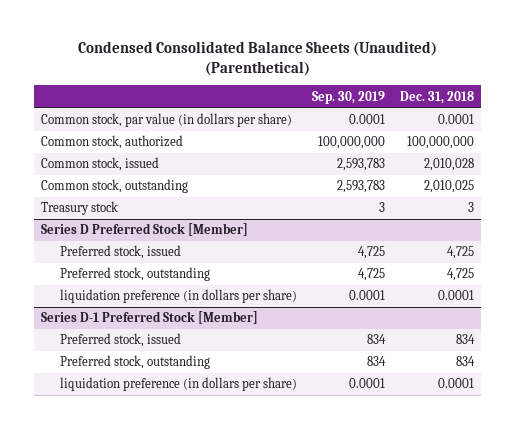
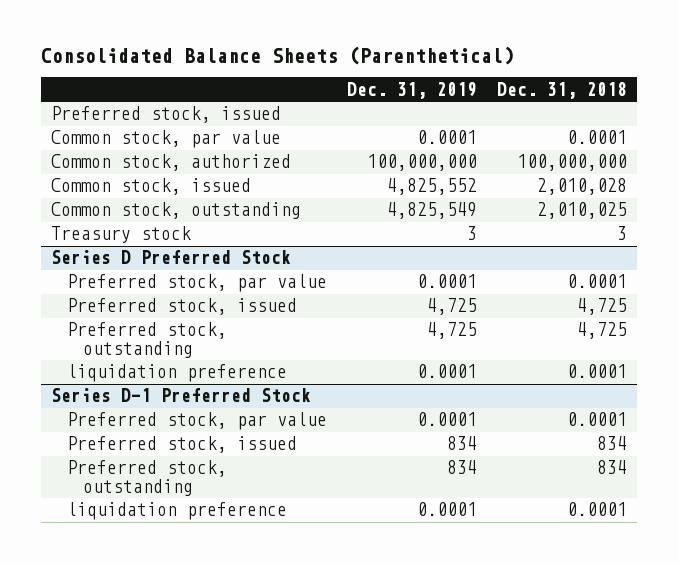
- Condensed Consolidated Balance Sheets (Unaudited) (Parenthetical)
+ Consolidated Balance Sheets (Parenthetical)
- | Sep. 30, 2019 | Dec. 31, 2018
+ | Dec. 31, 2019 | Dec. 31, 2018
- Common stock, par value (in dollars per share) | 0.0001 | 0.0001
+ Preferred stock, issued
+ Common stock, par value | 0.0001 | 0.0001
- Series D Preferred Stock [Member]
+ Series D Preferred Stock
+ Preferred stock, par value | 0.0001 | 0.0001
- liquidation preference (in dollars per share) | 0.0001 | 0.0001
- Series D-1 Preferred Stock [Member]
+ liquidation preference | 0.0001 | 0.0001
+ Series D-1 Preferred Stock
+ Preferred stock, par value | 0.0001 | 0.0001
- liquidation preference (in dollars per share) | 0.0001 | 0.0001
+ liquidation preference | 0.0001 | 0.0001

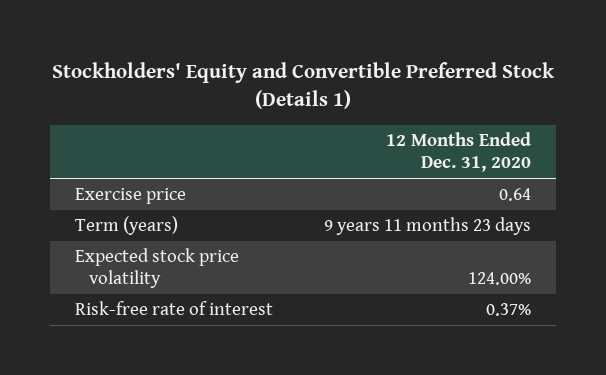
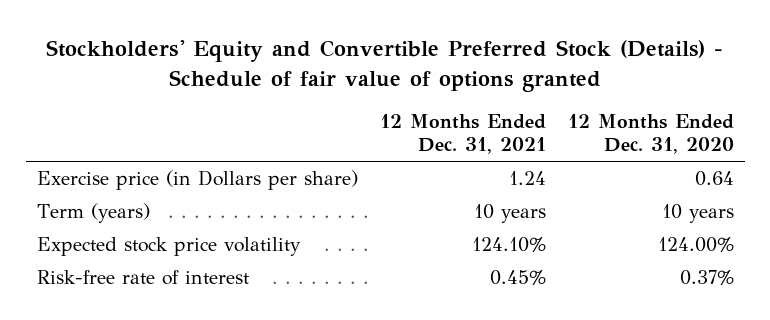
- Stockholders' Equity and Convertible Preferred Stock (Details 1)
+ Stockholders' Equity and Convertible Preferred Stock (Details) - Schedule of fair value of options granted
- | 12 Months Ended Dec. 31, 2020
+ | 12 Months Ended Dec. 31, 2021 | 12 Months Ended Dec. 31, 2020
- Exercise price | 0.64
- Term (years) | 9 years 11 months 23 days
+ Exercise price (in Dollars per share) | 1.24 | 0.64
+ Term (years) | 10 years | 10 years

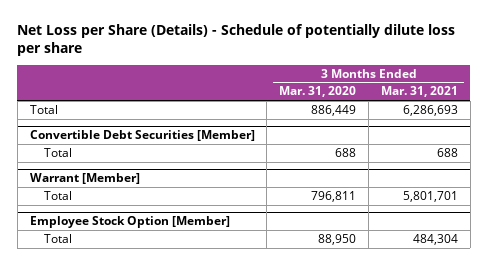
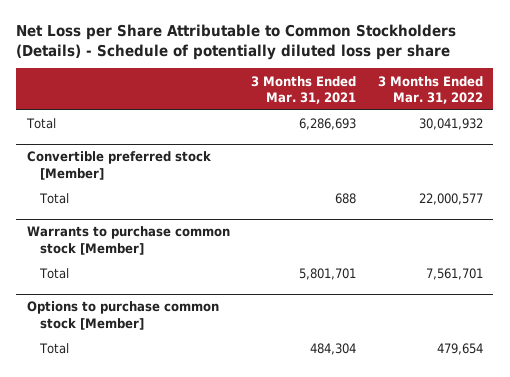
- Net Loss per Share (Details) - Schedule of potentially dilute loss per share
+ Net Loss per Share Attributable to Common Stockholders (Details) - Schedule of potentially diluted loss per share
- | 3 Months Ended Mar. 31, 2020 | 3 Months Ended Mar. 31, 2021
+ | 3 Months Ended Mar. 31, 2021 | 3 Months Ended Mar. 31, 2022
- Convertible Debt Securities [Member]
+ Convertible preferred stock [Member]
- Warrant [Member]
+ Warrants to purchase common stock [Member]
- Employee Stock Option [Member]
+ Options to purchase common stock [Member]

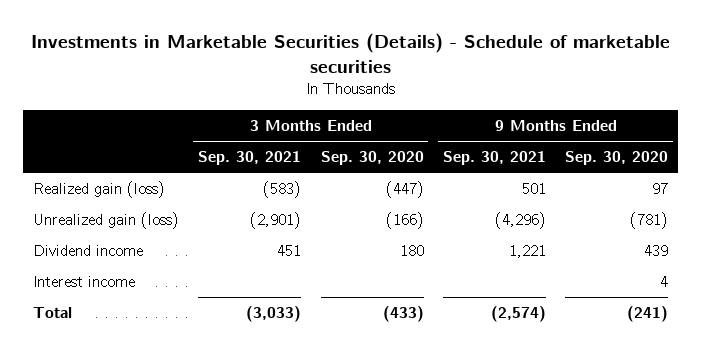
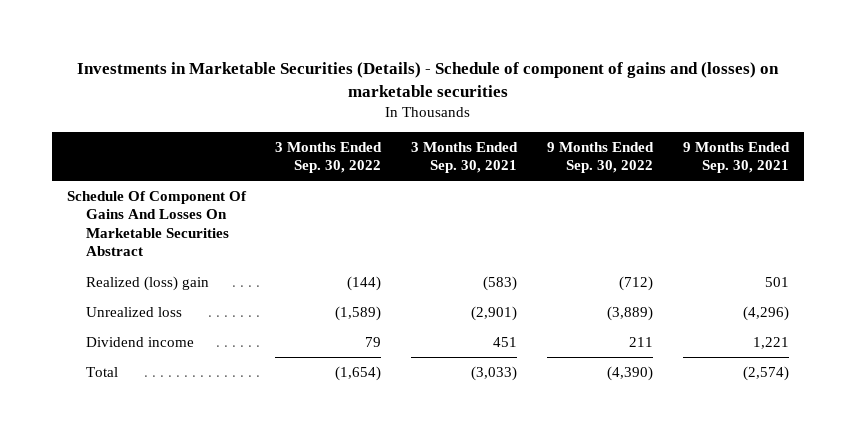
- Investments in Marketable Securities (Details) - Schedule of marketable securities
+ Investments in Marketable Securities (Details) - Schedule of component of gains and (losses) on marketable securities
- | 3 Months Ended Sep. 30, 2021 | 3 Months Ended Sep. 30, 2020 | 9 Months Ended Sep. 30, 2021 | 9 Months Ended Sep. 30, 2020
+ | 3 Months Ended Sep. 30, 2022 | 3 Months Ended Sep. 30, 2021 | 9 Months Ended Sep. 30, 2022 | 9 Months Ended Sep. 30, 2021
- Realized gain (loss) | (583) | (447) | 501 | 97
- Unrealized gain (loss) | (2,901) | (166) | (4,296) | (781)
+ Schedule Of Component Of Gains And Losses On Marketable Securities Abstract
+ Realized (loss) gain | (144) | (583) | (712) | 501
+ Unrealized loss | (1,589) | (2,901) | (3,889) | (4,296)
- Interest income | | | | 4

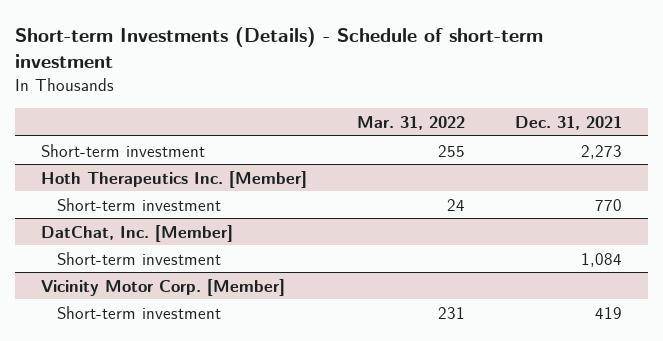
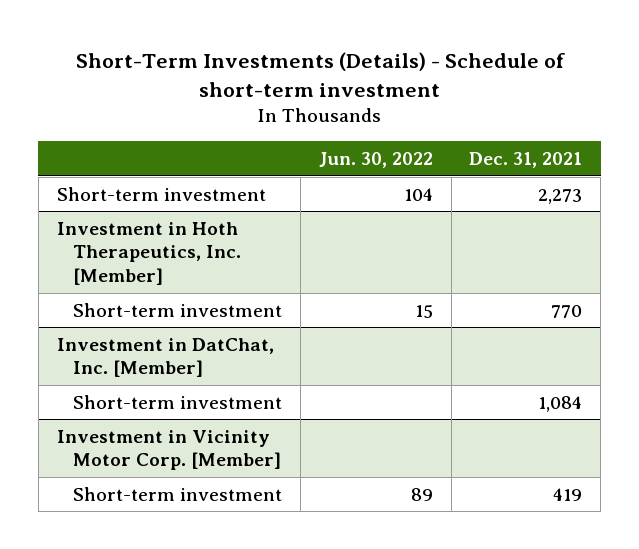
- Short-term Investments (Details) - Schedule of short-term investment
+ Short-Term Investments (Details) - Schedule of short-term investment
- | Mar. 31, 2022 | Dec. 31, 2021
+ | Jun. 30, 2022 | Dec. 31, 2021
- Hoth Therapeutics Inc. [Member]
+ Investment in Hoth Therapeutics, Inc. [Member]
- DatChat, Inc. [Member]
+ Investment in DatChat, Inc. [Member]
- Vicinity Motor Corp. [Member]
+ Investment in Vicinity Motor Corp. [Member]

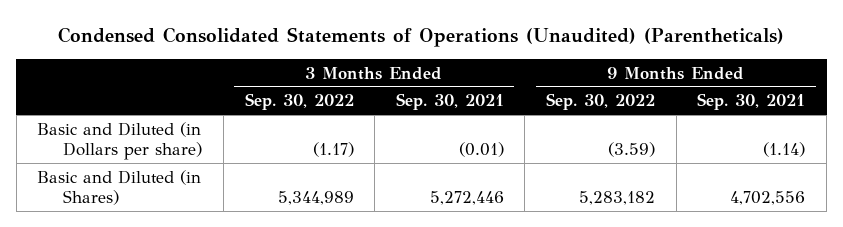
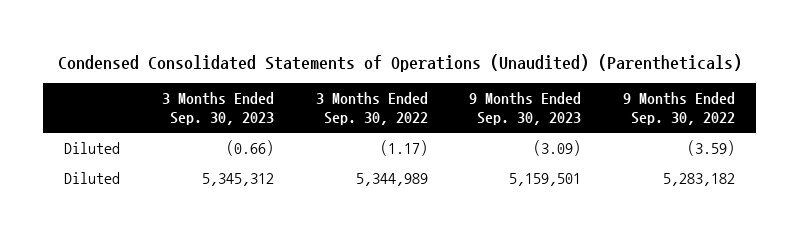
- | 3 Months Ended Sep. 30, 2022 | 3 Months Ended Sep. 30, 2021 | 9 Months Ended Sep. 30, 2022 | 9 Months Ended Sep. 30, 2021
+ | 3 Months Ended Sep. 30, 2023 | 3 Months Ended Sep. 30, 2022 | 9 Months Ended Sep. 30, 2023 | 9 Months Ended Sep. 30, 2022
- Basic and Diluted (in Dollars per share) | (1.17) | (0.01) | (3.59) | (1.14)
- Basic and Diluted (in Shares) | 5,344,989 | 5,272,446 | 5,283,182 | 4,702,556
+ Diluted | (0.66) | (1.17) | (3.09) | (3.59)
+ Diluted | 5,345,312 | 5,344,989 | 5,159,501 | 5,283,182

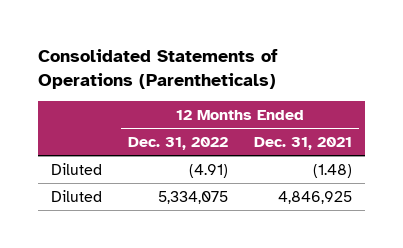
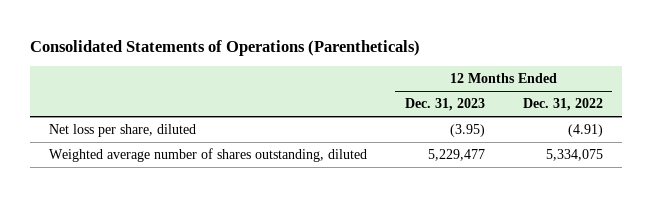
- | 12 Months Ended Dec. 31, 2022 | 12 Months Ended Dec. 31, 2021
+ | 12 Months Ended Dec. 31, 2023 | 12 Months Ended Dec. 31, 2022
- Diluted | (4.91) | (1.48)
- Diluted | 5,334,075 | 4,846,925
+ Net loss per share, diluted | (3.95) | (4.91)
+ Weighted average number of shares outstanding, diluted | 5,229,477 | 5,334,075

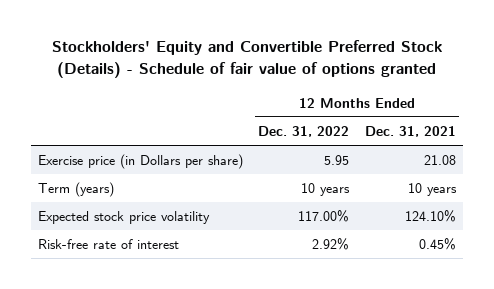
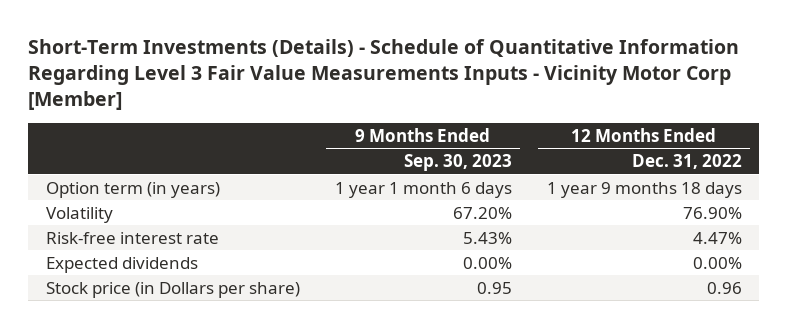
- Stockholders' Equity and Convertible Preferred Stock (Details) - Schedule of fair value of options granted
+ Short-Term Investments (Details) - Schedule of Quantitative Information Regarding Level 3 Fair Value Measurements Inputs - Vicinity Motor Corp [Member]
- | 12 Months Ended Dec. 31, 2022 | 12 Months Ended Dec. 31, 2021
+ | 9 Months Ended Sep. 30, 2023 | 12 Months Ended Dec. 31, 2022
- Exercise price (in Dollars per share) | 5.95 | 21.08
- Term (years) | 10 years | 10 years
- Expected stock price volatility | 117.00% | 124.10%
- Risk-free rate of interest | 2.92% | 0.45%
+ Option term (in years) | 1 year 1 month 6 days | 1 year 9 months 18 days
+ Volatility | 67.20% | 76.90%
+ Risk-free interest rate | 5.43% | 4.47%
+ Expected dividends | 0.00% | 0.00%
+ Stock price (in Dollars per share) | 0.95 | 0.96

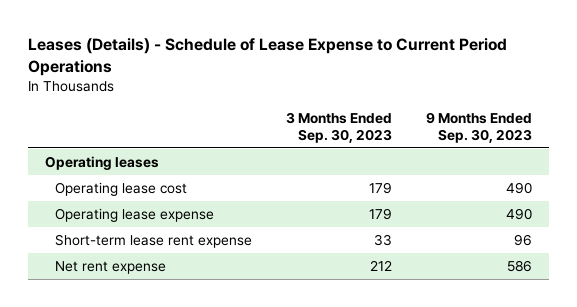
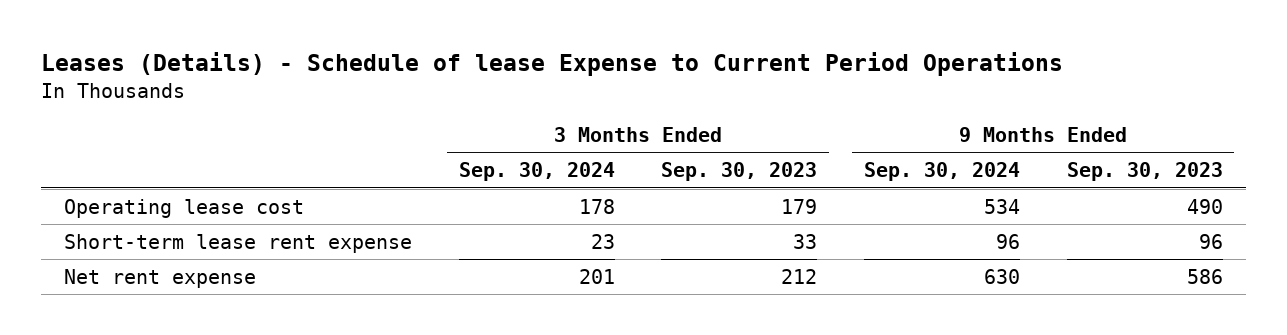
- Leases (Details) - Schedule of Lease Expense to Current Period Operations
+ Leases (Details) - Schedule of lease Expense to Current Period Operations
- | 3 Months Ended Sep. 30, 2023 | 9 Months Ended Sep. 30, 2023
+ | 3 Months Ended Sep. 30, 2024 | 3 Months Ended Sep. 30, 2023 | 9 Months Ended Sep. 30, 2024 | 9 Months Ended Sep. 30, 2023
- Operating leases
- Operating lease expense | 179 | 490

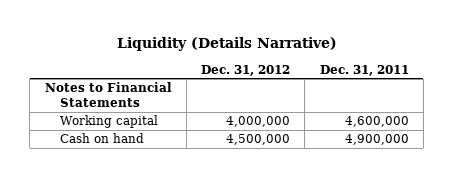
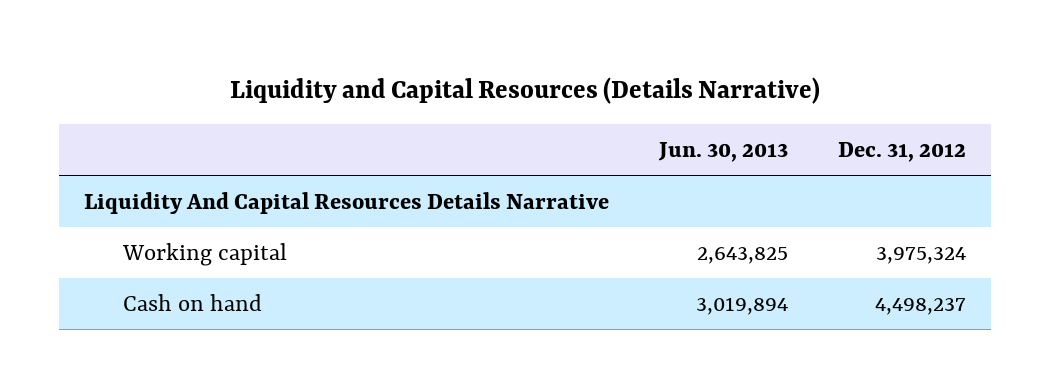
- Liquidity (Details Narrative)
+ Liquidity and Capital Resources (Details Narrative)
- | Dec. 31, 2012 | Dec. 31, 2011
+ | Jun. 30, 2013 | Dec. 31, 2012
- Notes to Financial Statements
- Working capital | 4,000,000 | 4,600,000
- Cash on hand | 4,500,000 | 4,900,000
+ Liquidity And Capital Resources Details Narrative
+ Working capital | 2,643,825 | 3,975,324
+ Cash on hand | 3,019,894 | 4,498,237

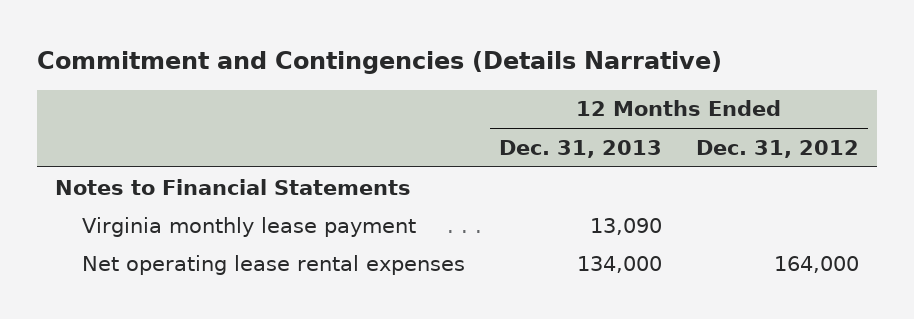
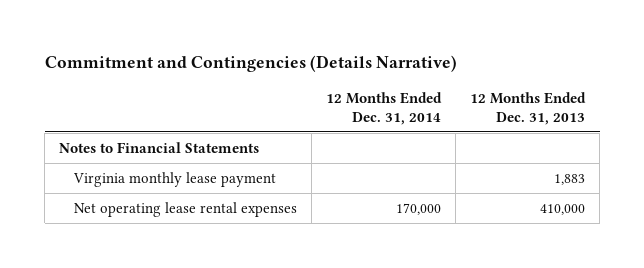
- | 12 Months Ended Dec. 31, 2013 | 12 Months Ended Dec. 31, 2012
+ | 12 Months Ended Dec. 31, 2014 | 12 Months Ended Dec. 31, 2013
- Virginia monthly lease payment | 13,090 |
- Net operating lease rental expenses | 134,000 | 164,000
+ Virginia monthly lease payment | | 1,883
+ Net operating lease rental expenses | 170,000 | 410,000

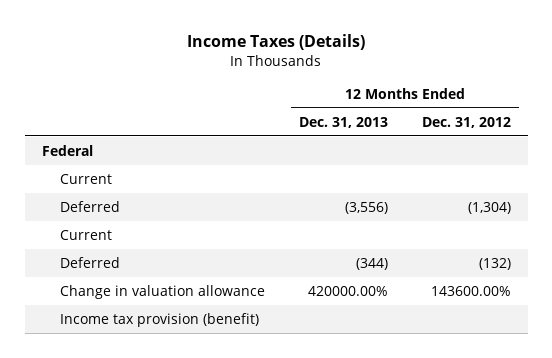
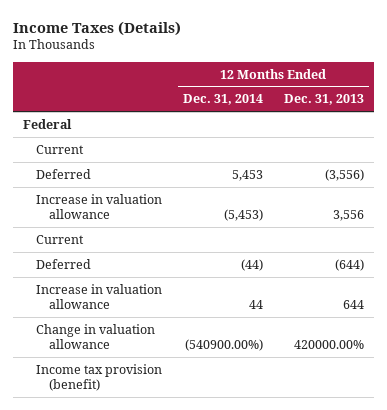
- | 12 Months Ended Dec. 31, 2013 | 12 Months Ended Dec. 31, 2012
+ | 12 Months Ended Dec. 31, 2014 | 12 Months Ended Dec. 31, 2013
+ Increase in valuation allowance | (5,453) | 3,556
- Deferred | (344) | (132)
+ Deferred | (44) | (644)
+ Increase in valuation allowance | 44 | 644

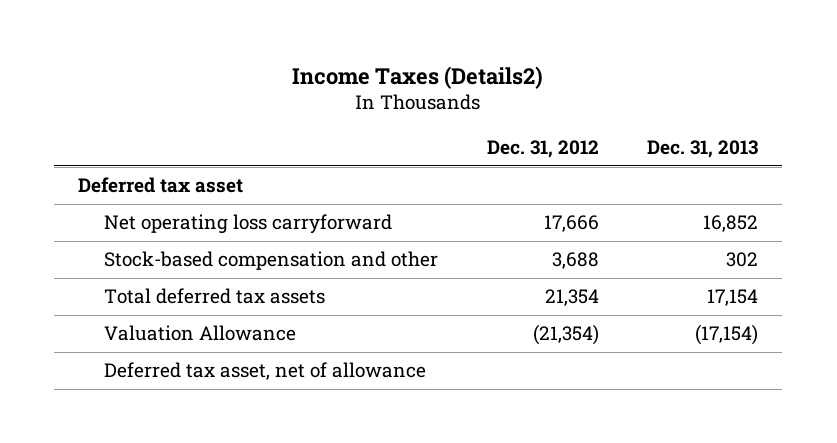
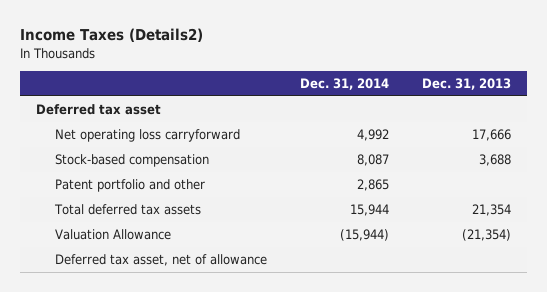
- | Dec. 31, 2012 | Dec. 31, 2013
+ | Dec. 31, 2014 | Dec. 31, 2013
- Net operating loss carryforward | 17,666 | 16,852
- Stock-based compensation and other | 3,688 | 302
- Total deferred tax assets | 21,354 | 17,154
- Valuation Allowance | (21,354) | (17,154)
+ Net operating loss carryforward | 4,992 | 17,666
+ Stock-based compensation | 8,087 | 3,688
+ Patent portfolio and other | 2,865 |
+ Total deferred tax assets | 15,944 | 21,354
+ Valuation Allowance | (15,944) | (21,354)

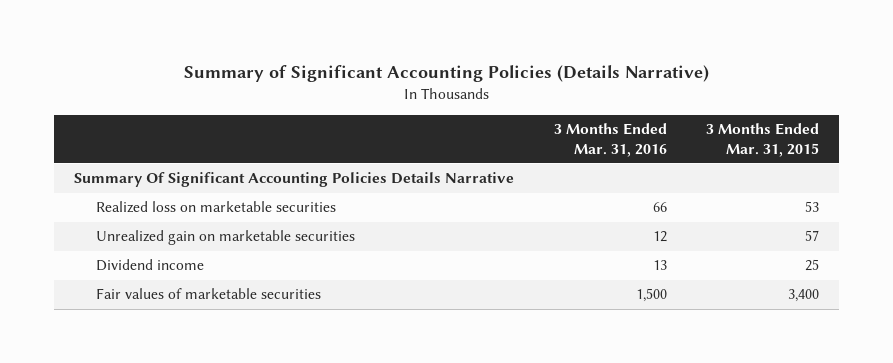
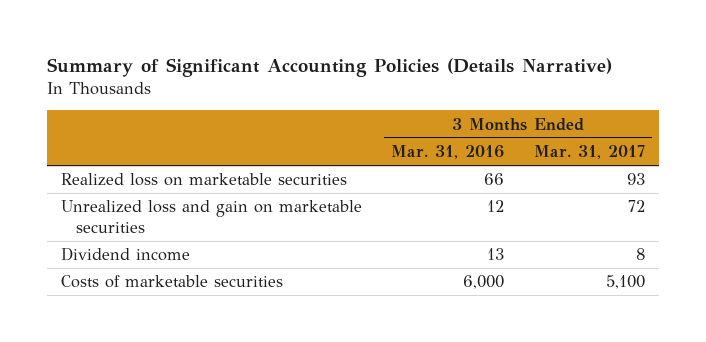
- | 3 Months Ended Mar. 31, 2016 | 3 Months Ended Mar. 31, 2015
+ | 3 Months Ended Mar. 31, 2016 | 3 Months Ended Mar. 31, 2017
- Summary Of Significant Accounting Policies Details Narrative
- Unrealized gain on marketable securities | 12 | 57
+ Unrealized loss and gain on marketable securities | 12 | 72
- Fair values of marketable securities | 1,500 | 3,400
+ Costs of marketable securities | 6,000 | 5,100

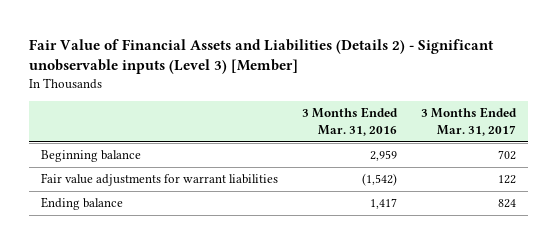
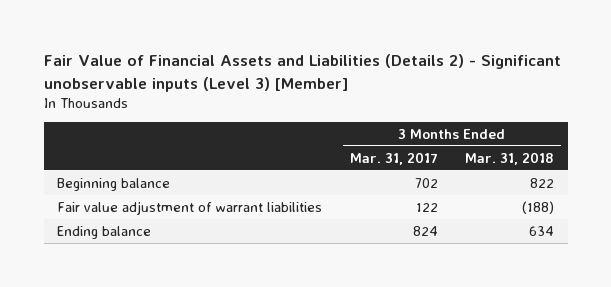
- | 3 Months Ended Mar. 31, 2016 | 3 Months Ended Mar. 31, 2017
+ | 3 Months Ended Mar. 31, 2017 | 3 Months Ended Mar. 31, 2018
- Fair value adjustments for warrant liabilities | (1,542) | 122
+ Fair value adjustment of warrant liabilities | 122 | (188)

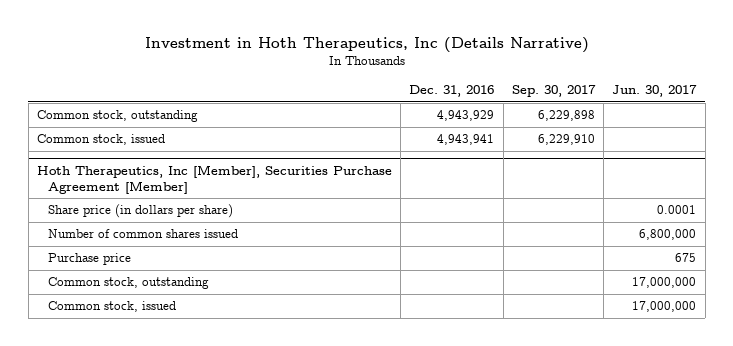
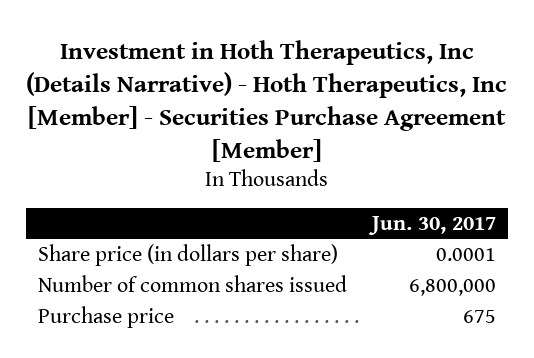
- Investment in Hoth Therapeutics, Inc (Details Narrative)
+ Investment in Hoth Therapeutics, Inc (Details Narrative) - Hoth Therapeutics, Inc [Member] - Securities Purchase Agreement [Member]
- | Dec. 31, 2016 | Sep. 30, 2017 | Jun. 30, 2017
+ | Jun. 30, 2017
- Common stock, outstanding | 4,943,929 | 6,229,898 |
- Common stock, issued | 4,943,941 | 6,229,910 |
- Hoth Therapeutics, Inc [Member], Securities Purchase Agreement [Member]
- Common stock, outstanding | | | 17,000,000
- Common stock, issued | | | 17,000,000

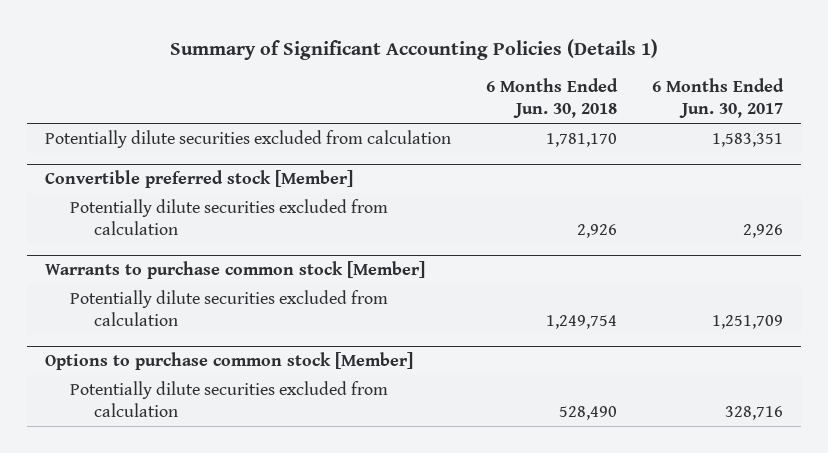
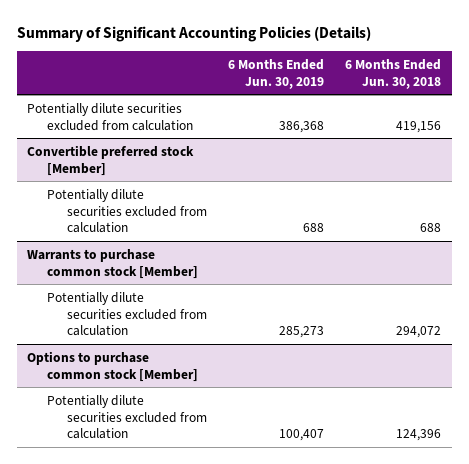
- Summary of Significant Accounting Policies (Details 1)
+ Summary of Significant Accounting Policies (Details)
- | 6 Months Ended Jun. 30, 2018 | 6 Months Ended Jun. 30, 2017
+ | 6 Months Ended Jun. 30, 2019 | 6 Months Ended Jun. 30, 2018
- Potentially dilute securities excluded from calculation | 1,781,170 | 1,583,351
+ Potentially dilute securities excluded from calculation | 386,368 | 419,156
@ Convertible preferred stock [Member]
- Potentially dilute securities excluded from calculation | 2,926 | 2,926
+ Potentially dilute securities excluded from calculation | 688 | 688
@ Warrants to purchase common stock [Member]
- Potentially dilute securities excluded from calculation | 1,249,754 | 1,251,709
+ Potentially dilute securities excluded from calculation | 285,273 | 294,072
@ Options to purchase common stock [Member]
- Potentially dilute securities excluded from calculation | 528,490 | 328,716
+ Potentially dilute securities excluded from calculation | 100,407 | 124,396

